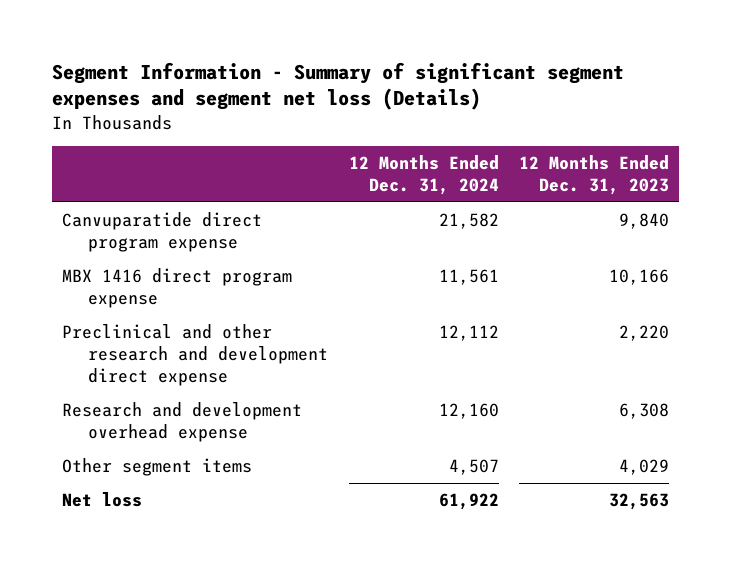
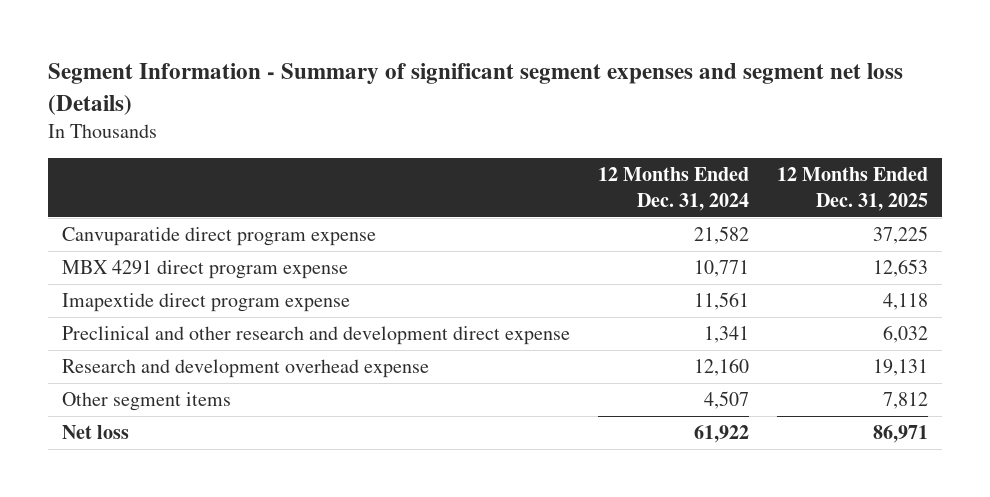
- | 12 Months Ended Dec. 31, 2024 | 12 Months Ended Dec. 31, 2023
+ | 12 Months Ended Dec. 31, 2024 | 12 Months Ended Dec. 31, 2025
- MBX 1416 direct program expense | 11,561 | 10,166
- Preclinical and other research and development direct expense | 12,112 | 2,220
+ MBX 4291 direct program expense | 10,771 | 12,653
+ Imapextide direct program expense | 11,561 | 4,118
+ Preclinical and other research and development direct expense | 1,341 | 6,032

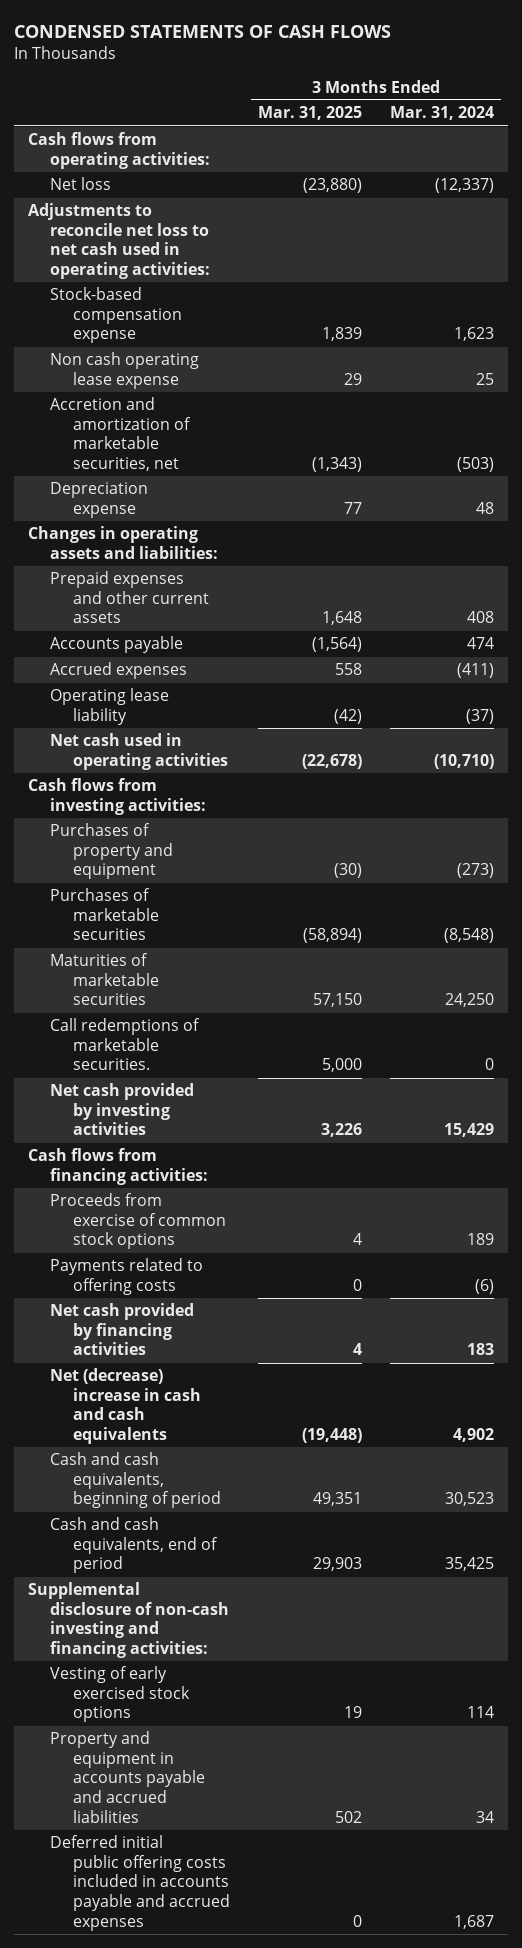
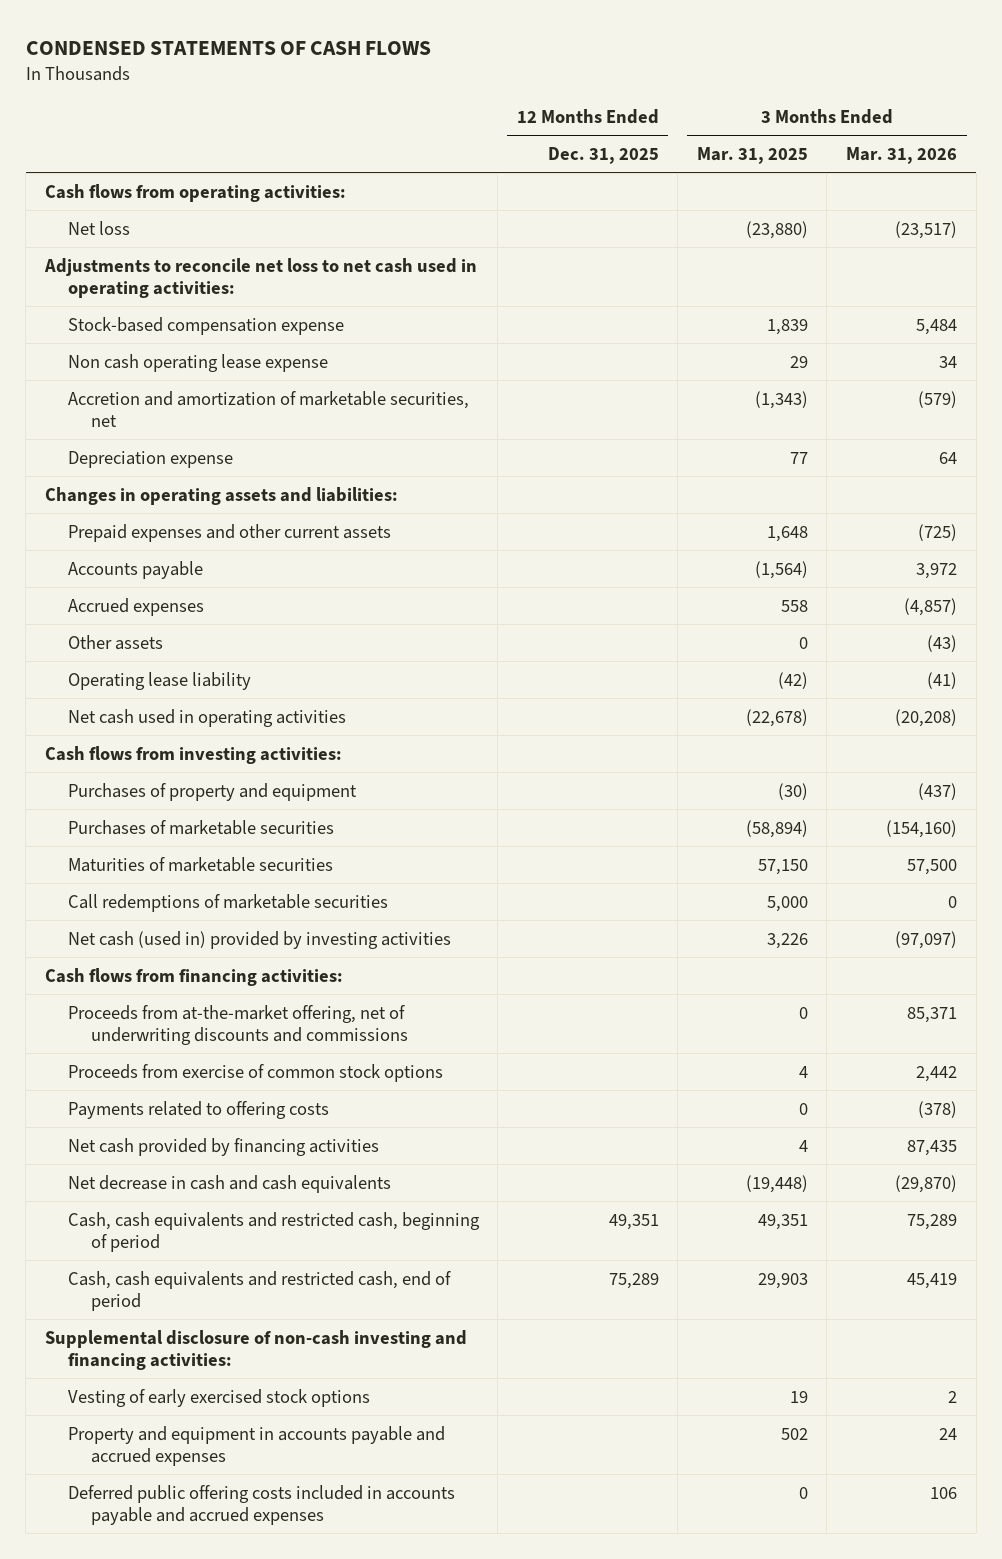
- | 3 Months Ended Mar. 31, 2025 | 3 Months Ended Mar. 31, 2024
+ | 12 Months Ended Dec. 31, 2025 | 3 Months Ended Mar. 31, 2025 | 3 Months Ended Mar. 31, 2026
+ Other assets | | 0 | (43)
- Call redemptions of marketable securities. | 5,000 | 0
- Net cash provided by investing activities | 3,226 | 15,429
+ Call redemptions of marketable securities | | 5,000 | 0
+ Net cash (used in) provided by investing activities | | 3,226 | (97,097)
+ Proceeds from at-the-market offering, net of underwriting discounts and commissions | | 0 | 85,371
- Net (decrease) increase in cash and cash equivalents | (19,448) | 4,902
- Cash and cash equivalents, beginning of period | 49,351 | 30,523
- Cash and cash equivalents, end of period | 29,903 | 35,425
+ Net decrease in cash and cash equivalents | | (19,448) | (29,870)
+ Cash, cash equivalents and restricted cash, beginning of period | 49,351 | 49,351 | 75,289
+ Cash, cash equivalents and restricted cash, end of period | 75,289 | 29,903 | 45,419
- Property and equipment in accounts payable and accrued liabilities | 502 | 34
- Deferred initial public offering costs included in accounts payable and accrued expenses | 0 | 1,687
+ Property and equipment in accounts payable and accrued expenses | | 502 | 24
+ Deferred public offering costs included in accounts payable and accrued expenses | | 0 | 106

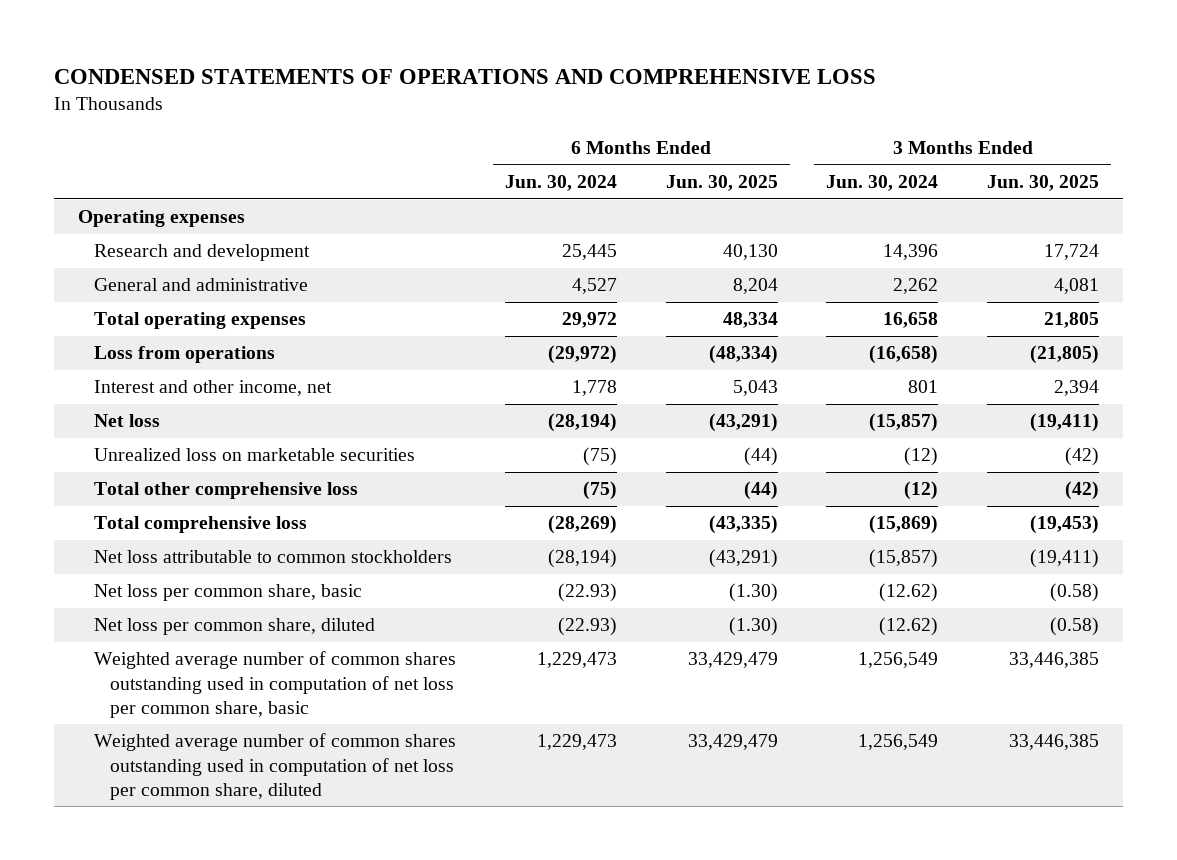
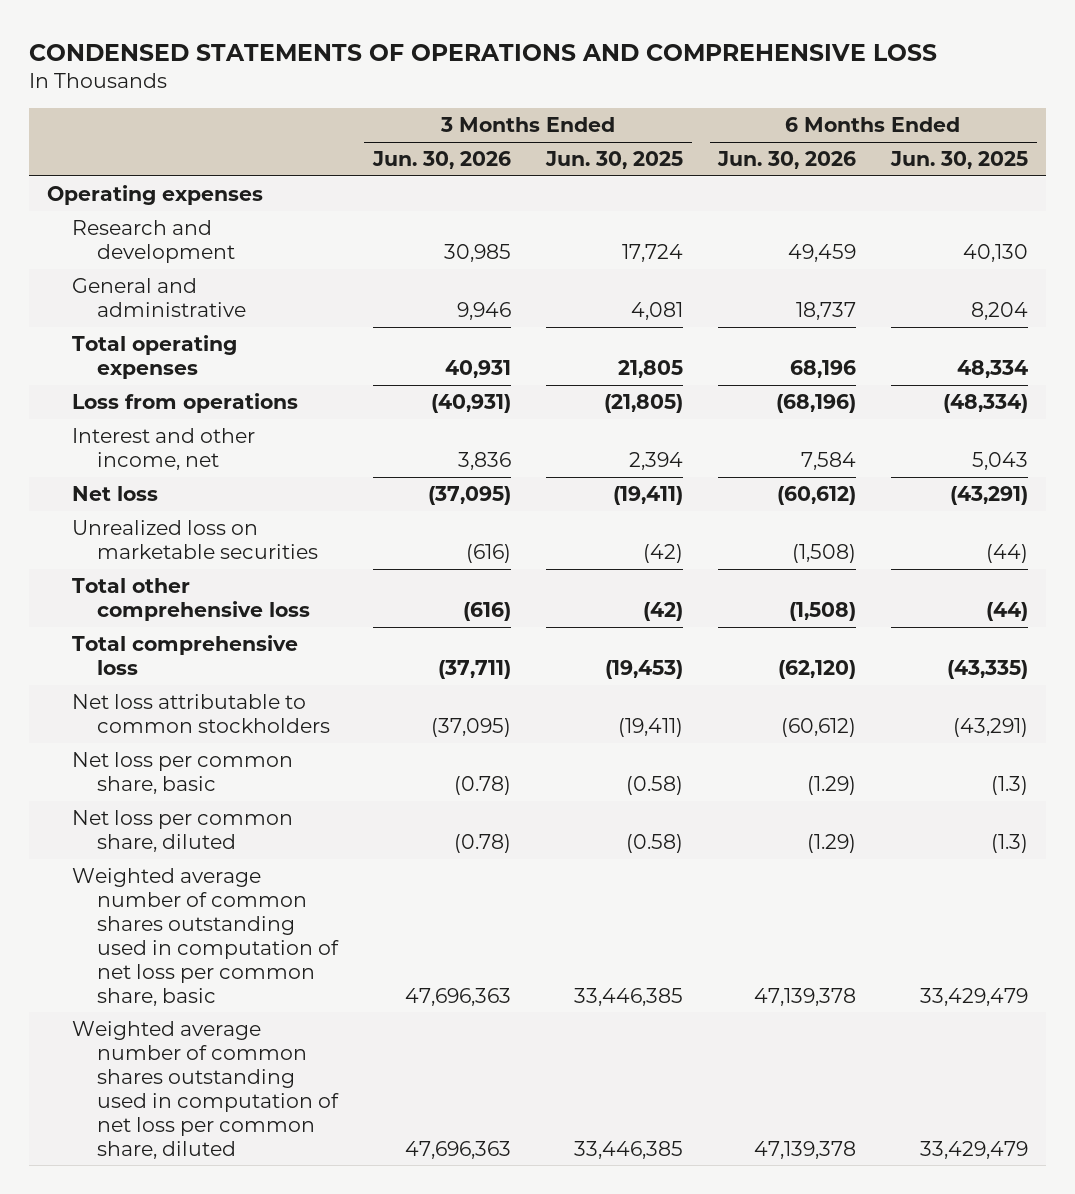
- | 6 Months Ended Jun. 30, 2024 | 6 Months Ended Jun. 30, 2025 | 3 Months Ended Jun. 30, 2024 | 3 Months Ended Jun. 30, 2025
+ | 3 Months Ended Jun. 30, 2026 | 3 Months Ended Jun. 30, 2025 | 6 Months Ended Jun. 30, 2026 | 6 Months Ended Jun. 30, 2025
- Net loss per common share, basic | (22.93) | (1.30) | (12.62) | (0.58)
- Net loss per common share, diluted | (22.93) | (1.30) | (12.62) | (0.58)
+ Net loss per common share, basic | (0.78) | (0.58) | (1.29) | (1.3)
+ Net loss per common share, diluted | (0.78) | (0.58) | (1.29) | (1.3)

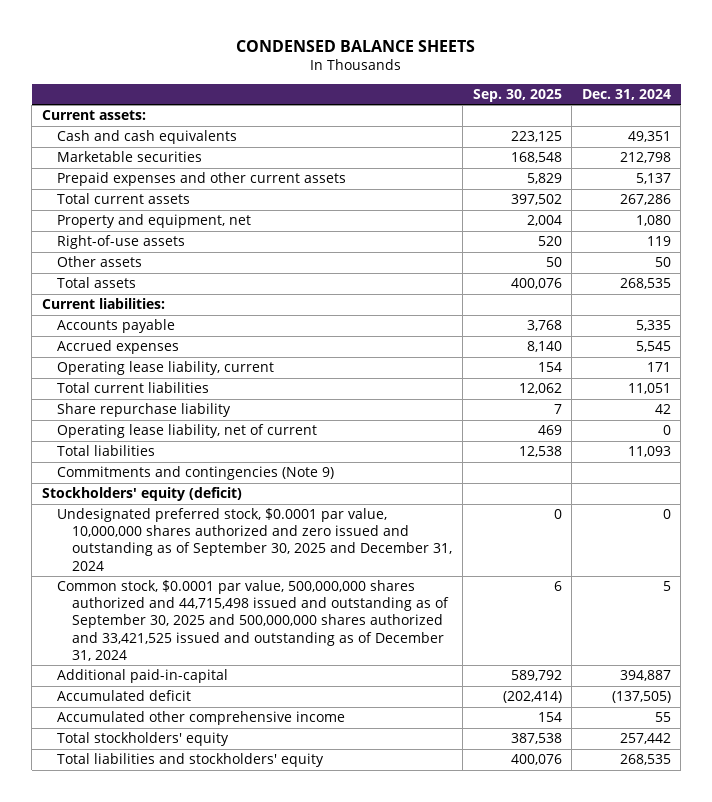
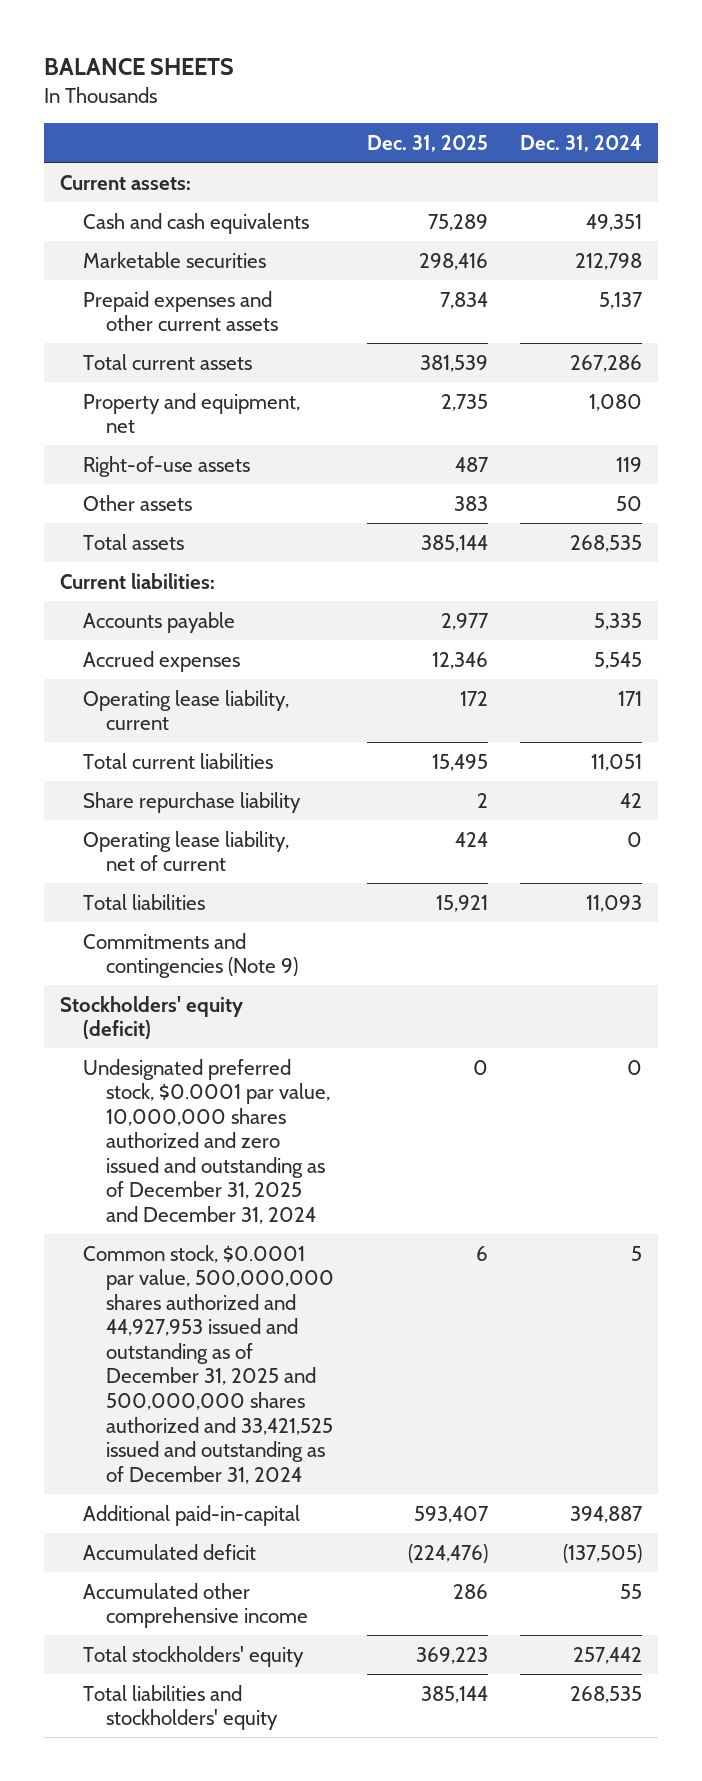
- CONDENSED BALANCE SHEETS
+ BALANCE SHEETS
- | Sep. 30, 2025 | Dec. 31, 2024
+ | Dec. 31, 2025 | Dec. 31, 2024
- Undesignated preferred stock, $0.0001 par value, 10,000,000 shares authorized and zero issued and outstanding as of September 30, 2025 and December 31, 2024 | 0 | 0
- Common stock, $0.0001 par value, 500,000,000 shares authorized and 44,715,498 issued and outstanding as of September 30, 2025 and 500,000,000 shares authorized and 33,421,525 issued and outstanding as of December 31, 2024 | 6 | 5
+ Undesignated preferred stock, $0.0001 par value, 10,000,000 shares authorized and zero issued and outstanding as of December 31, 2025 and December 31, 2024 | 0 | 0
+ Common stock, $0.0001 par value, 500,000,000 shares authorized and 44,927,953 issued and outstanding as of December 31, 2025 and 500,000,000 shares authorized and 33,421,525 issued and outstanding as of December 31, 2024 | 6 | 5

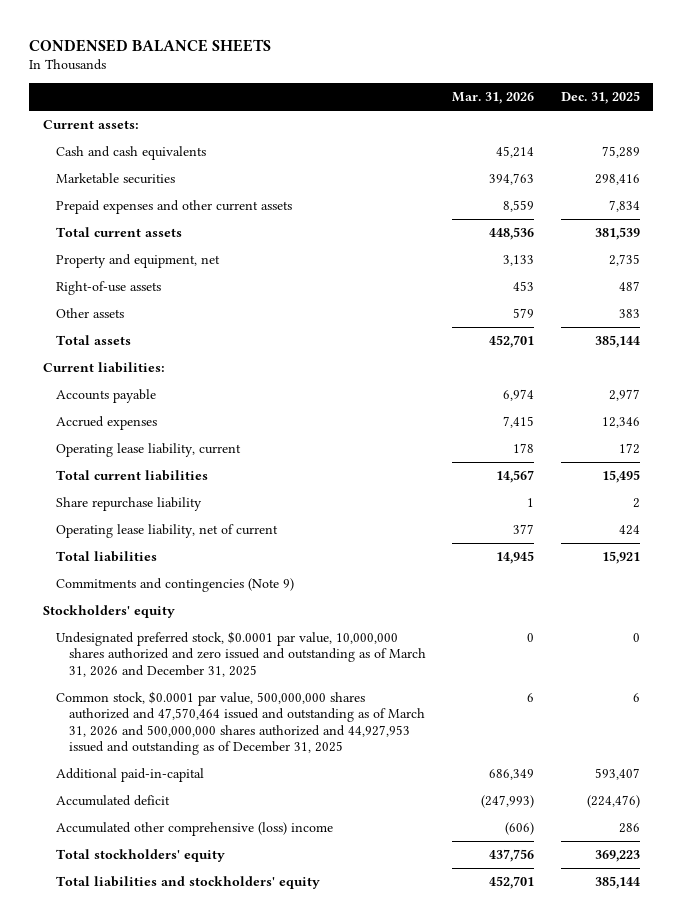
- BALANCE SHEETS
+ CONDENSED BALANCE SHEETS
- | Dec. 31, 2025 | Dec. 31, 2024
+ | Mar. 31, 2026 | Dec. 31, 2025
- Stockholders' equity (deficit)
- Undesignated preferred stock, $0.0001 par value, 10,000,000 shares authorized and zero issued and outstanding as of December 31, 2025 and December 31, 2024 | 0 | 0
- Common stock, $0.0001 par value, 500,000,000 shares authorized and 44,927,953 issued and outstanding as of December 31, 2025 and 500,000,000 shares authorized and 33,421,525 issued and outstanding as of December 31, 2024 | 6 | 5
+ Stockholders' equity
+ Undesignated preferred stock, $0.0001 par value, 10,000,000 shares authorized and zero issued and outstanding as of March 31, 2026 and December 31, 2025 | 0 | 0
+ Common stock, $0.0001 par value, 500,000,000 shares authorized and 47,570,464 issued and outstanding as of March 31, 2026 and 500,000,000 shares authorized and 44,927,953 issued and outstanding as of December 31, 2025 | 6 | 6
- Accumulated other comprehensive income | 286 | 55
+ Accumulated other comprehensive (loss) income | (606) | 286

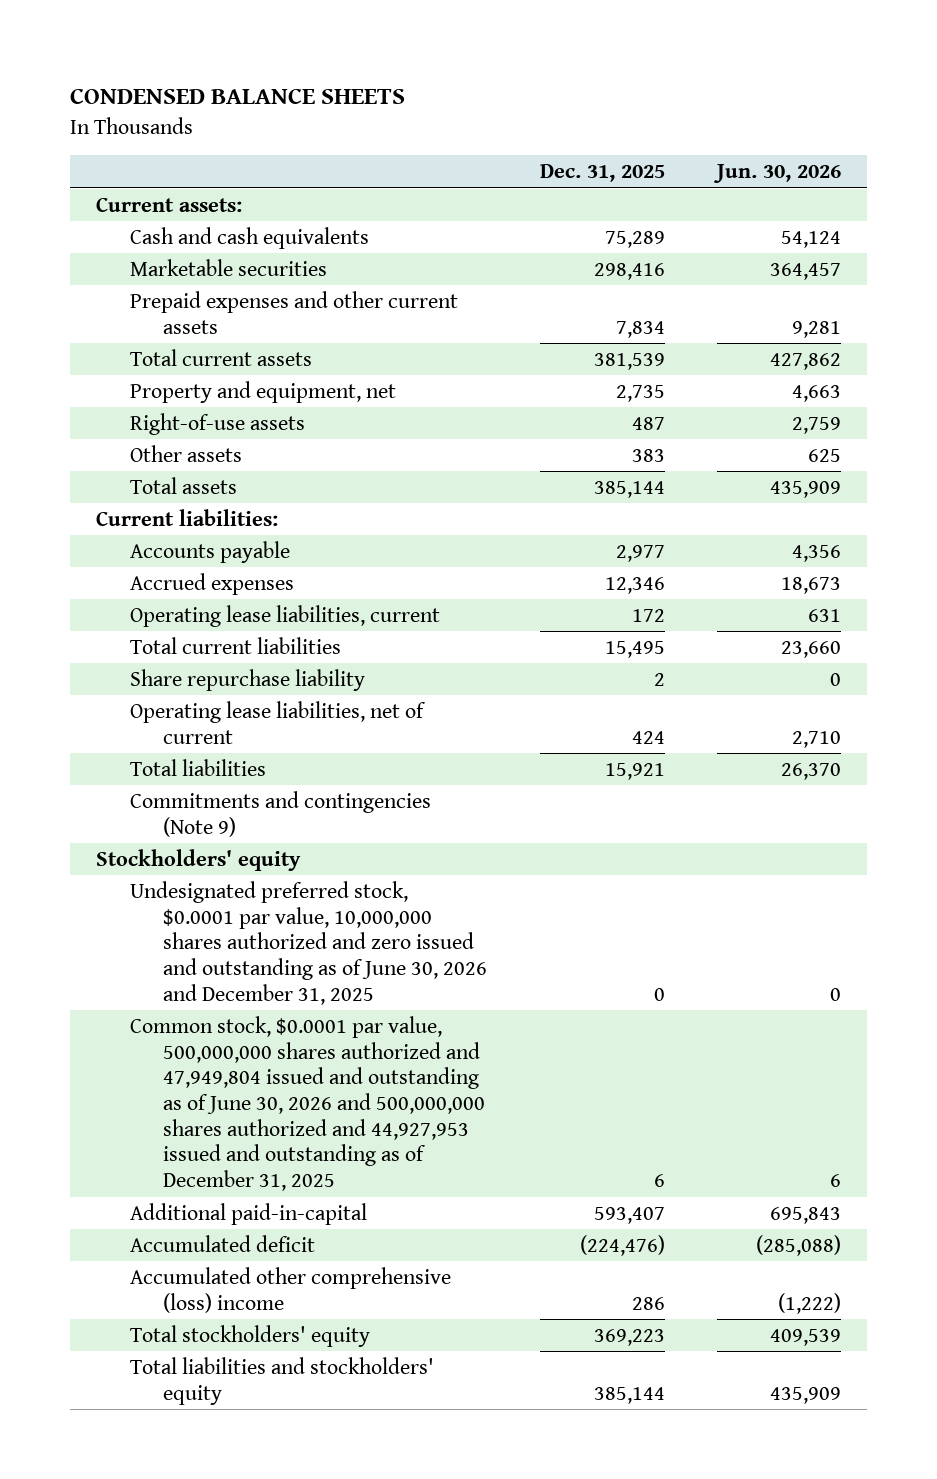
- | Mar. 31, 2026 | Dec. 31, 2025
+ | Dec. 31, 2025 | Jun. 30, 2026
- Operating lease liability, current | 178 | 172
+ Operating lease liabilities, current | 172 | 631
- Operating lease liability, net of current | 377 | 424
+ Operating lease liabilities, net of current | 424 | 2,710
- Undesignated preferred stock, $0.0001 par value, 10,000,000 shares authorized and zero issued and outstanding as of March 31, 2026 and December 31, 2025 | 0 | 0
- Common stock, $0.0001 par value, 500,000,000 shares authorized and 47,570,464 issued and outstanding as of March 31, 2026 and 500,000,000 shares authorized and 44,927,953 issued and outstanding as of December 31, 2025 | 6 | 6
+ Undesignated preferred stock, $0.0001 par value, 10,000,000 shares authorized and zero issued and outstanding as of June 30, 2026 and December 31, 2025 | 0 | 0
+ Common stock, $0.0001 par value, 500,000,000 shares authorized and 47,949,804 issued and outstanding as of June 30, 2026 and 500,000,000 shares authorized and 44,927,953 issued and outstanding as of December 31, 2025 | 6 | 6

